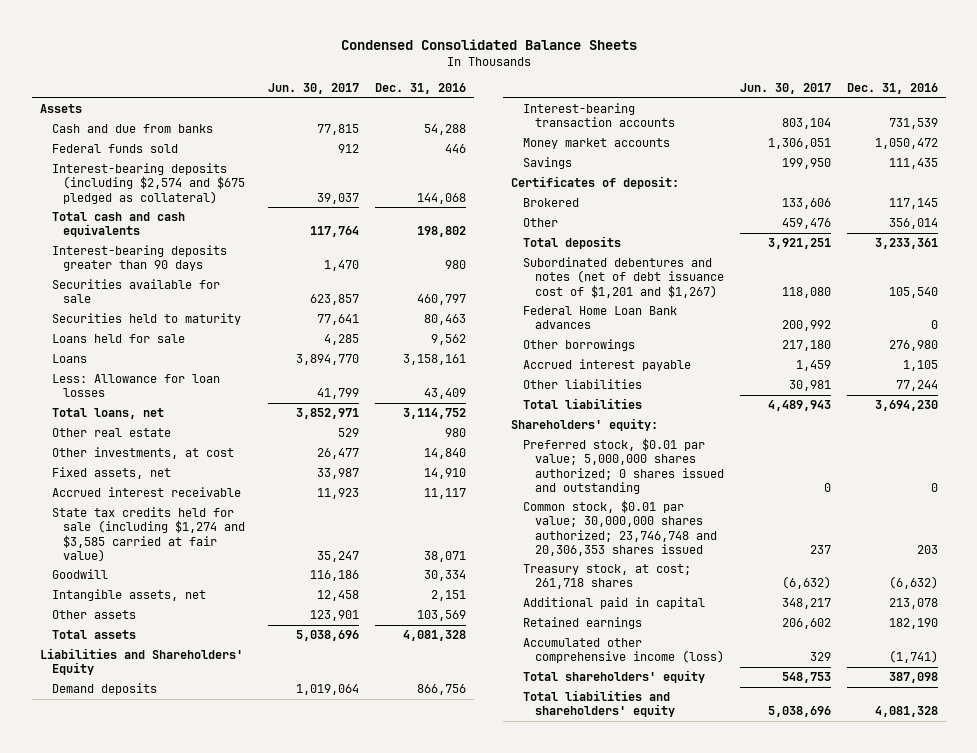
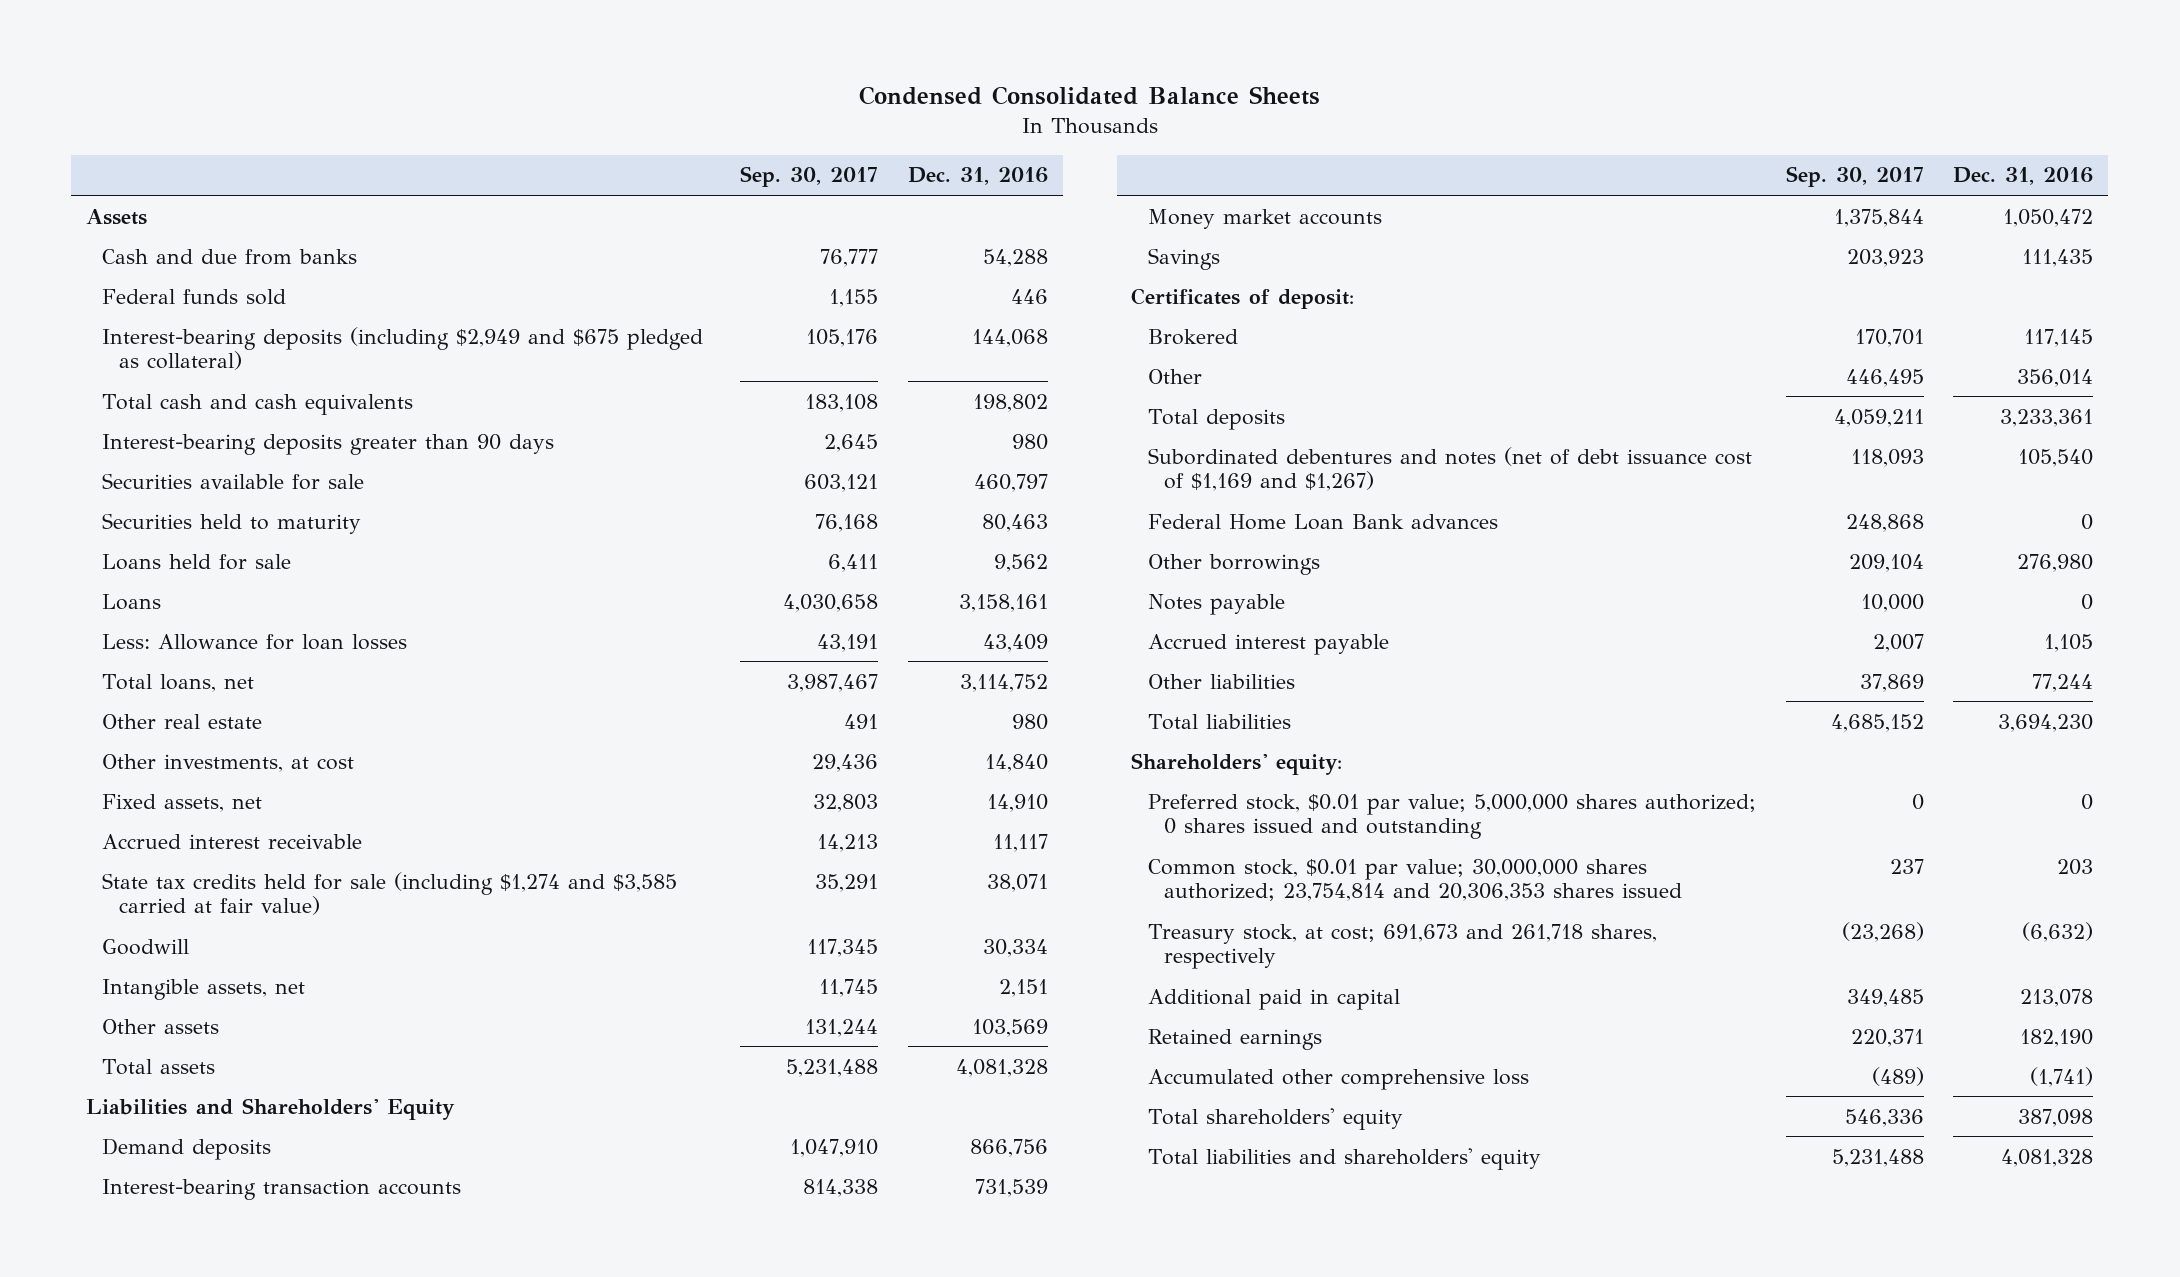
- | Jun. 30, 2017 | Dec. 31, 2016
+ | Sep. 30, 2017 | Dec. 31, 2016
- Interest-bearing deposits (including $2,574 and $675 pledged as collateral) | 39,037 | 144,068
+ Interest-bearing deposits (including $2,949 and $675 pledged as collateral) | 105,176 | 144,068
- Subordinated debentures and notes (net of debt issuance cost of $1,201 and $1,267) | 118,080 | 105,540
+ Subordinated debentures and notes (net of debt issuance cost of $1,169 and $1,267) | 118,093 | 105,540
+ Notes payable | 10,000 | 0
- Common stock, $0.01 par value; 30,000,000 shares authorized; 23,746,748 and 20,306,353 shares issued | 237 | 203
- Treasury stock, at cost; 261,718 shares | (6,632) | (6,632)
+ Common stock, $0.01 par value; 30,000,000 shares authorized; 23,754,814 and 20,306,353 shares issued | 237 | 203
+ Treasury stock, at cost; 691,673 and 261,718 shares, respectively | (23,268) | (6,632)
- Accumulated other comprehensive income (loss) | 329 | (1,741)
+ Accumulated other comprehensive loss | (489) | (1,741)

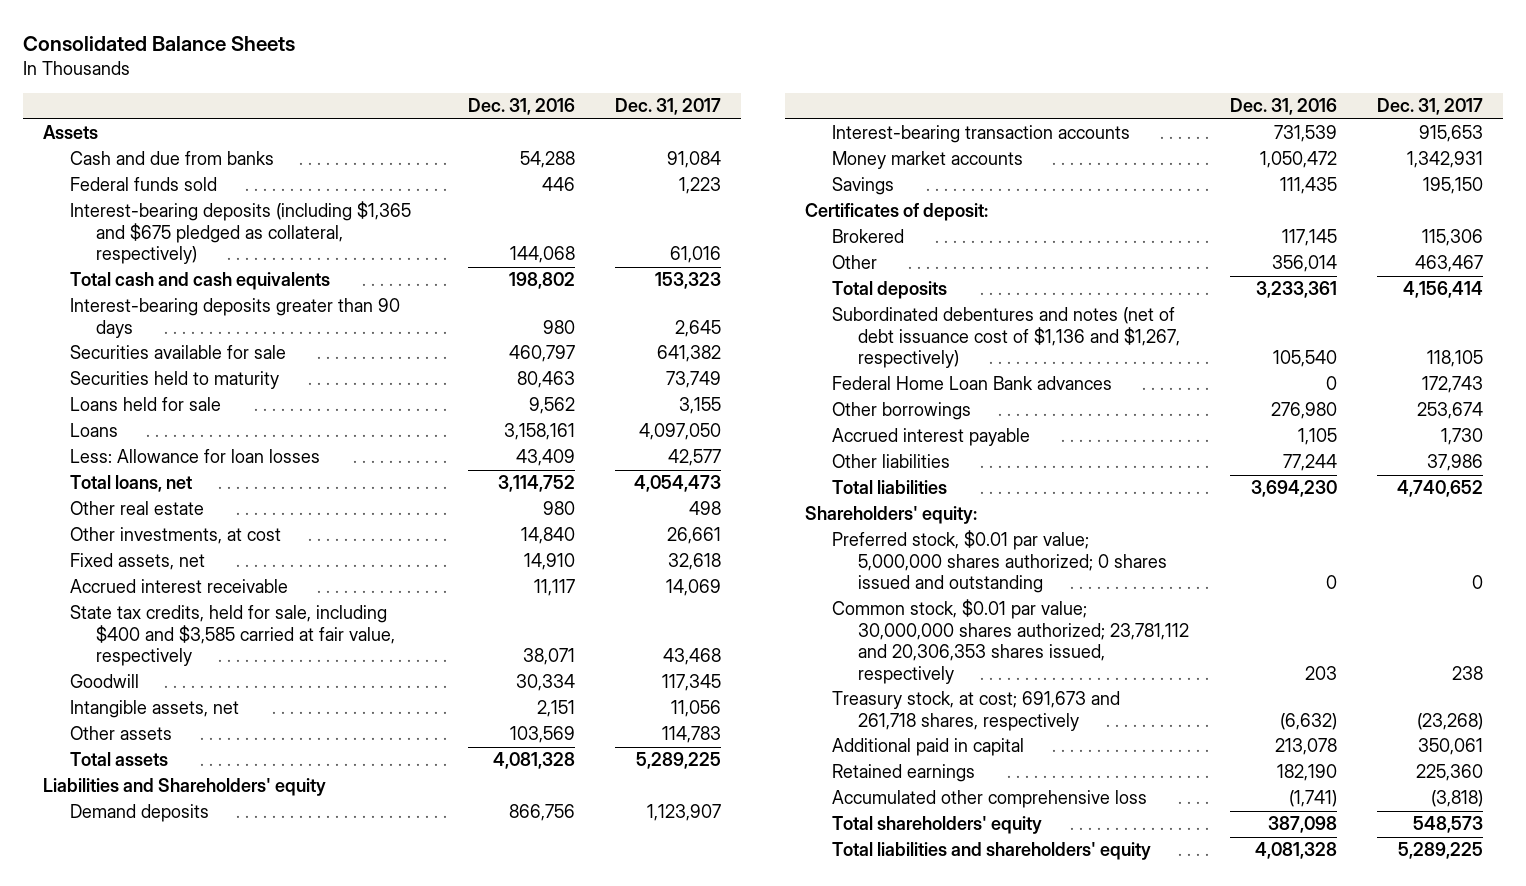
- Condensed Consolidated Balance Sheets
+ Consolidated Balance Sheets
- | Sep. 30, 2017 | Dec. 31, 2016
+ | Dec. 31, 2016 | Dec. 31, 2017
- Interest-bearing deposits (including $2,949 and $675 pledged as collateral) | 105,176 | 144,068
+ Interest-bearing deposits (including $1,365 and $675 pledged as collateral, respectively) | 144,068 | 61,016
- State tax credits held for sale (including $1,274 and $3,585 carried at fair value) | 35,291 | 38,071
+ State tax credits, held for sale, including $400 and $3,585 carried at fair value, respectively | 38,071 | 43,468
- Liabilities and Shareholders' Equity
+ Liabilities and Shareholders' equity
- Subordinated debentures and notes (net of debt issuance cost of $1,169 and $1,267) | 118,093 | 105,540
+ Subordinated debentures and notes (net of debt issuance cost of $1,136 and $1,267, respectively) | 105,540 | 118,105
- Notes payable | 10,000 | 0
- Common stock, $0.01 par value; 30,000,000 shares authorized; 23,754,814 and 20,306,353 shares issued | 237 | 203
+ Common stock, $0.01 par value; 30,000,000 shares authorized; 23,781,112 and 20,306,353 shares issued, respectively | 203 | 238

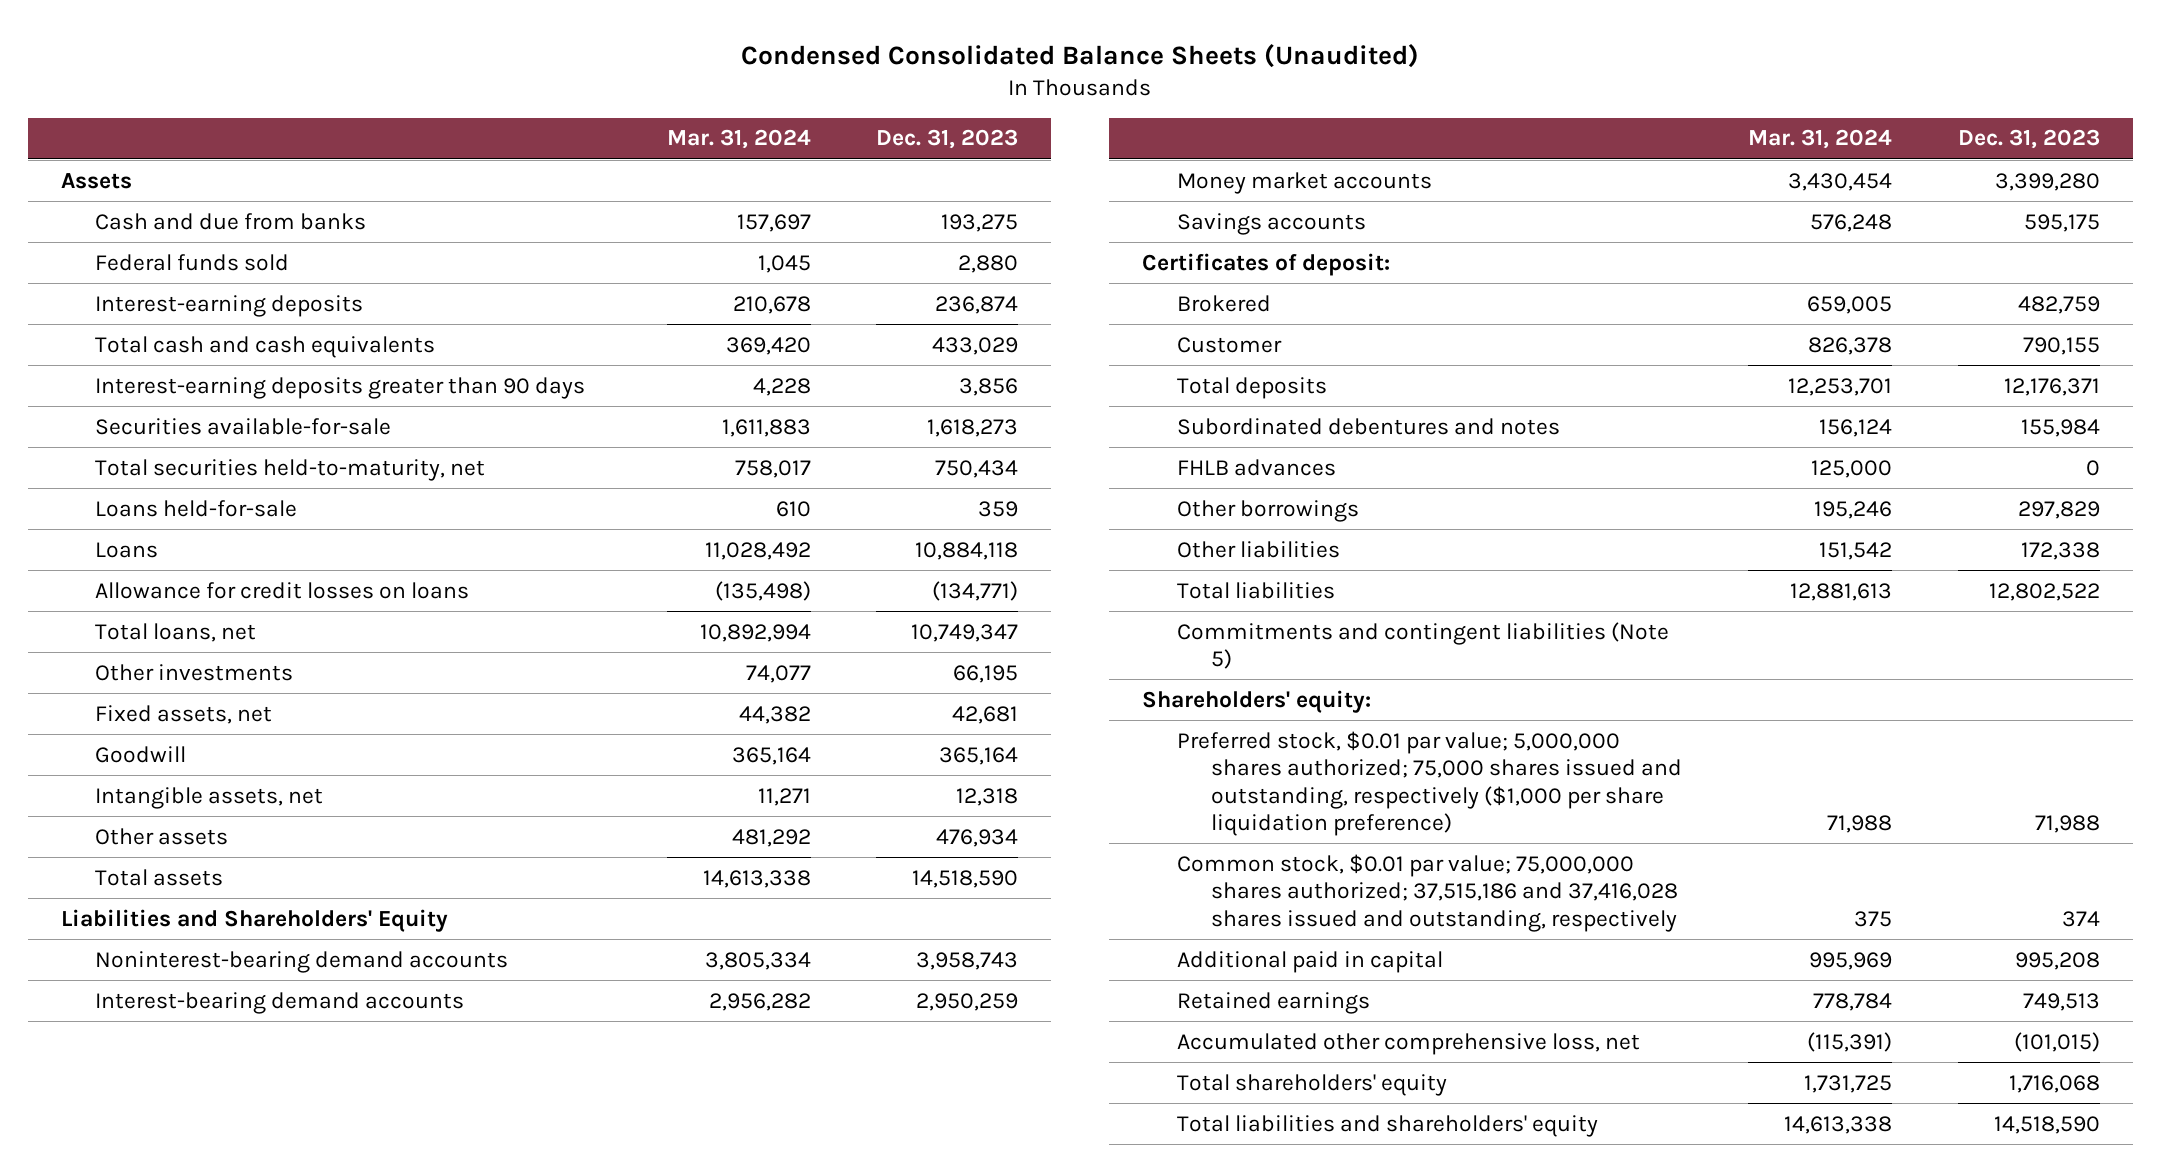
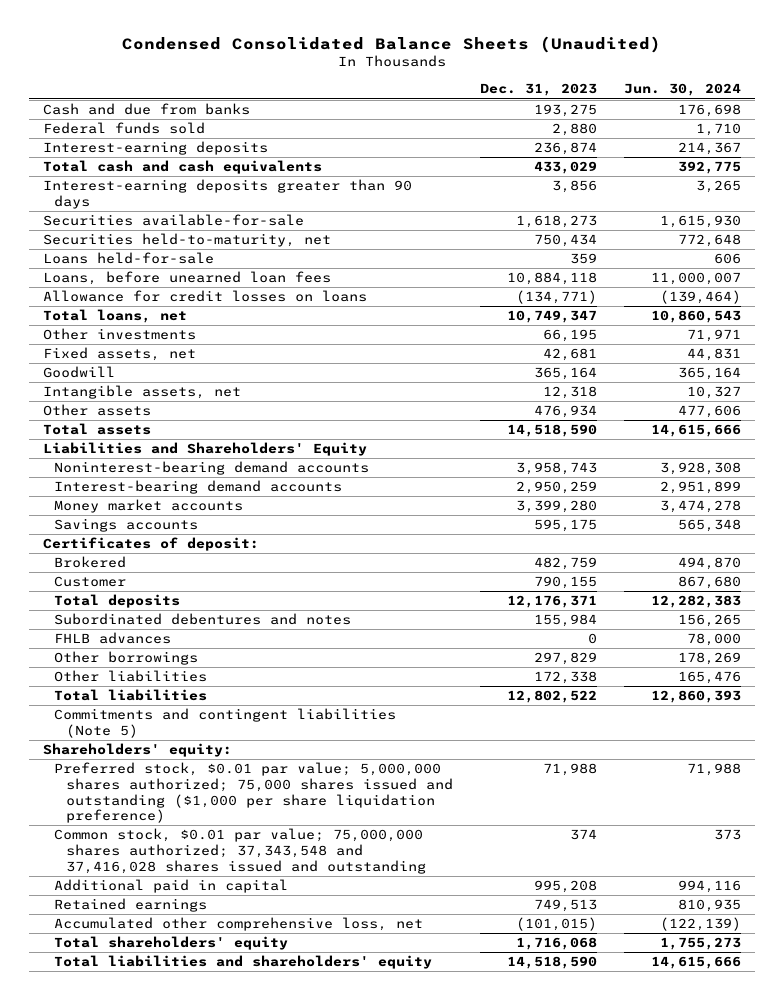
- | Mar. 31, 2024 | Dec. 31, 2023
+ | Dec. 31, 2023 | Jun. 30, 2024
- Assets
- Total securities held-to-maturity, net | 758,017 | 750,434
+ Securities held-to-maturity, net | 750,434 | 772,648
- Loans | 11,028,492 | 10,884,118
+ Loans, before unearned loan fees | 10,884,118 | 11,000,007
- Preferred stock, $0.01 par value; 5,000,000 shares authorized; 75,000 shares issued and outstanding, respectively ($1,000 per share liquidation preference) | 71,988 | 71,988
- Common stock, $0.01 par value; 75,000,000 shares authorized; 37,515,186 and 37,416,028 shares issued and outstanding, respectively | 375 | 374
+ Preferred stock, $0.01 par value; 5,000,000 shares authorized; 75,000 shares issued and outstanding ($1,000 per share liquidation preference) | 71,988 | 71,988
+ Common stock, $0.01 par value; 75,000,000 shares authorized; 37,343,548 and 37,416,028 shares issued and outstanding | 374 | 373

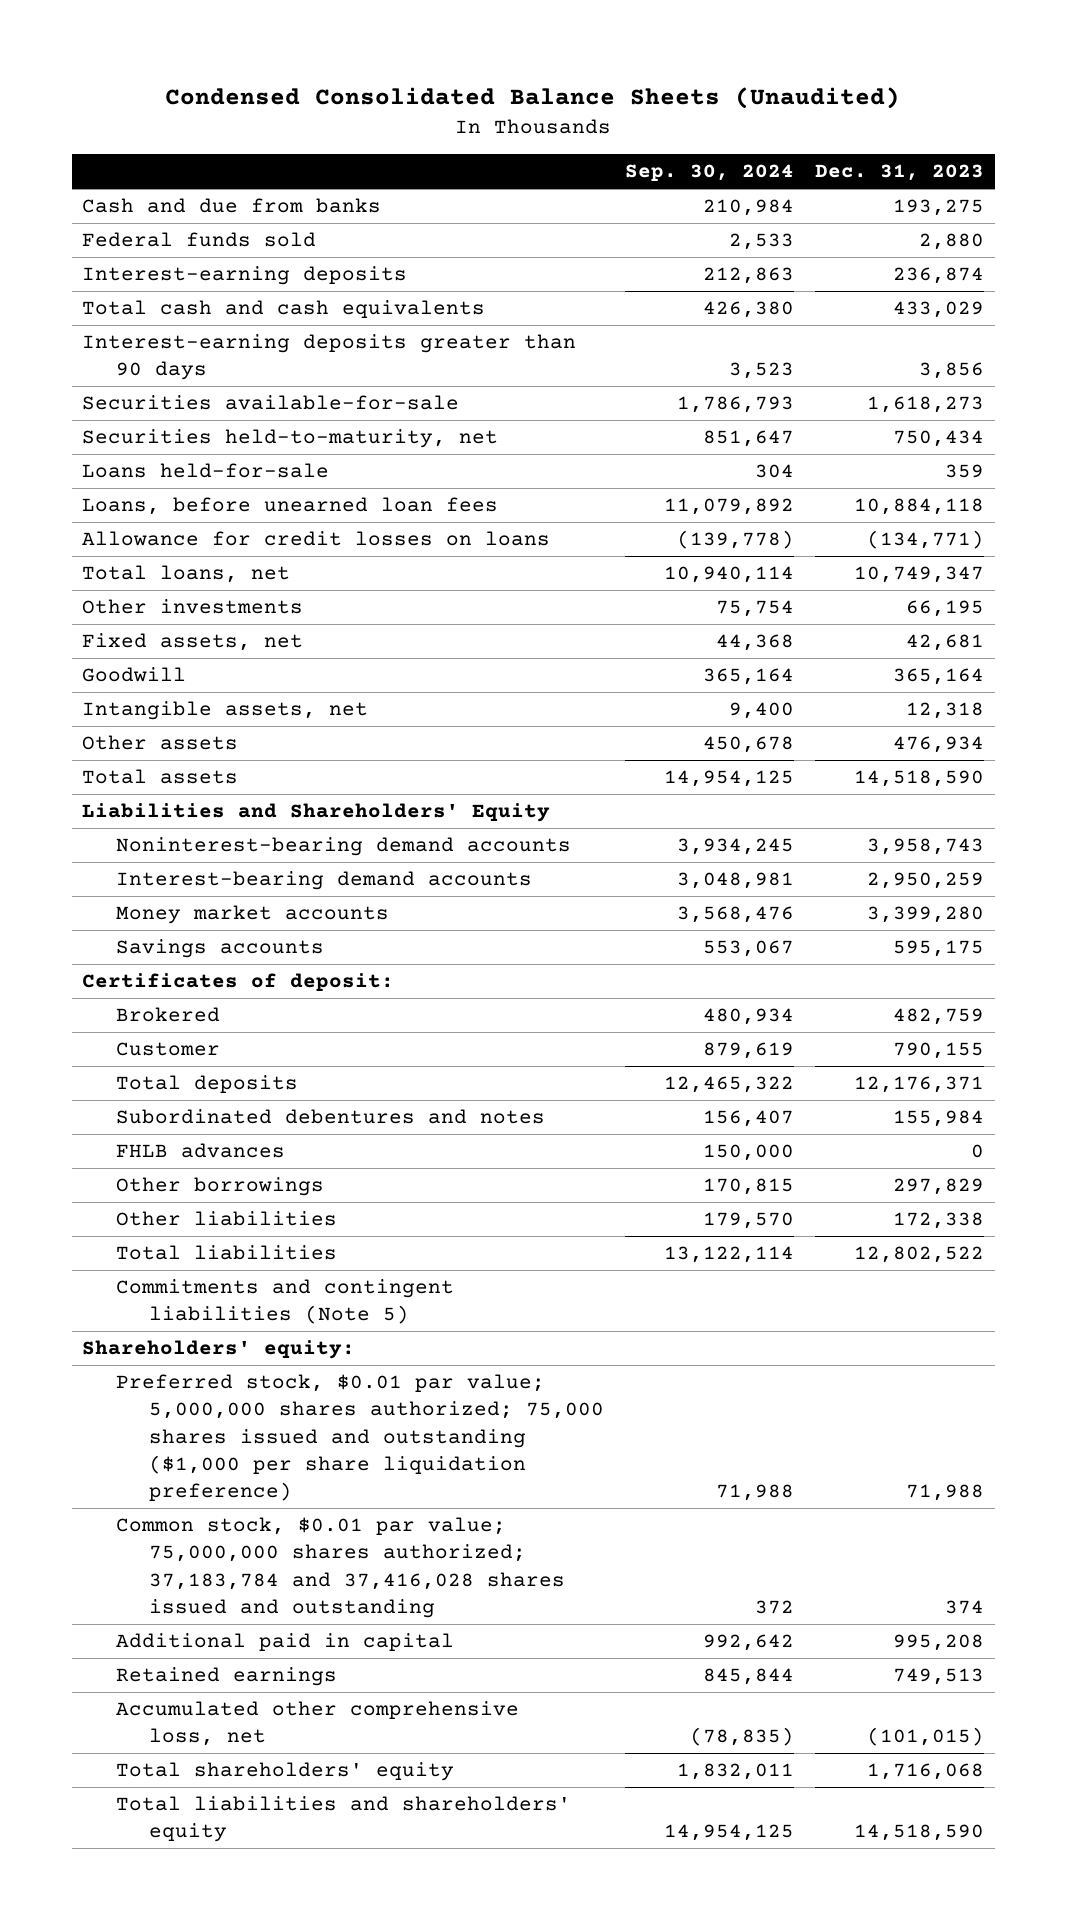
- | Dec. 31, 2023 | Jun. 30, 2024
+ | Sep. 30, 2024 | Dec. 31, 2023
- Common stock, $0.01 par value; 75,000,000 shares authorized; 37,343,548 and 37,416,028 shares issued and outstanding | 374 | 373
+ Common stock, $0.01 par value; 75,000,000 shares authorized; 37,183,784 and 37,416,028 shares issued and outstanding | 372 | 374

